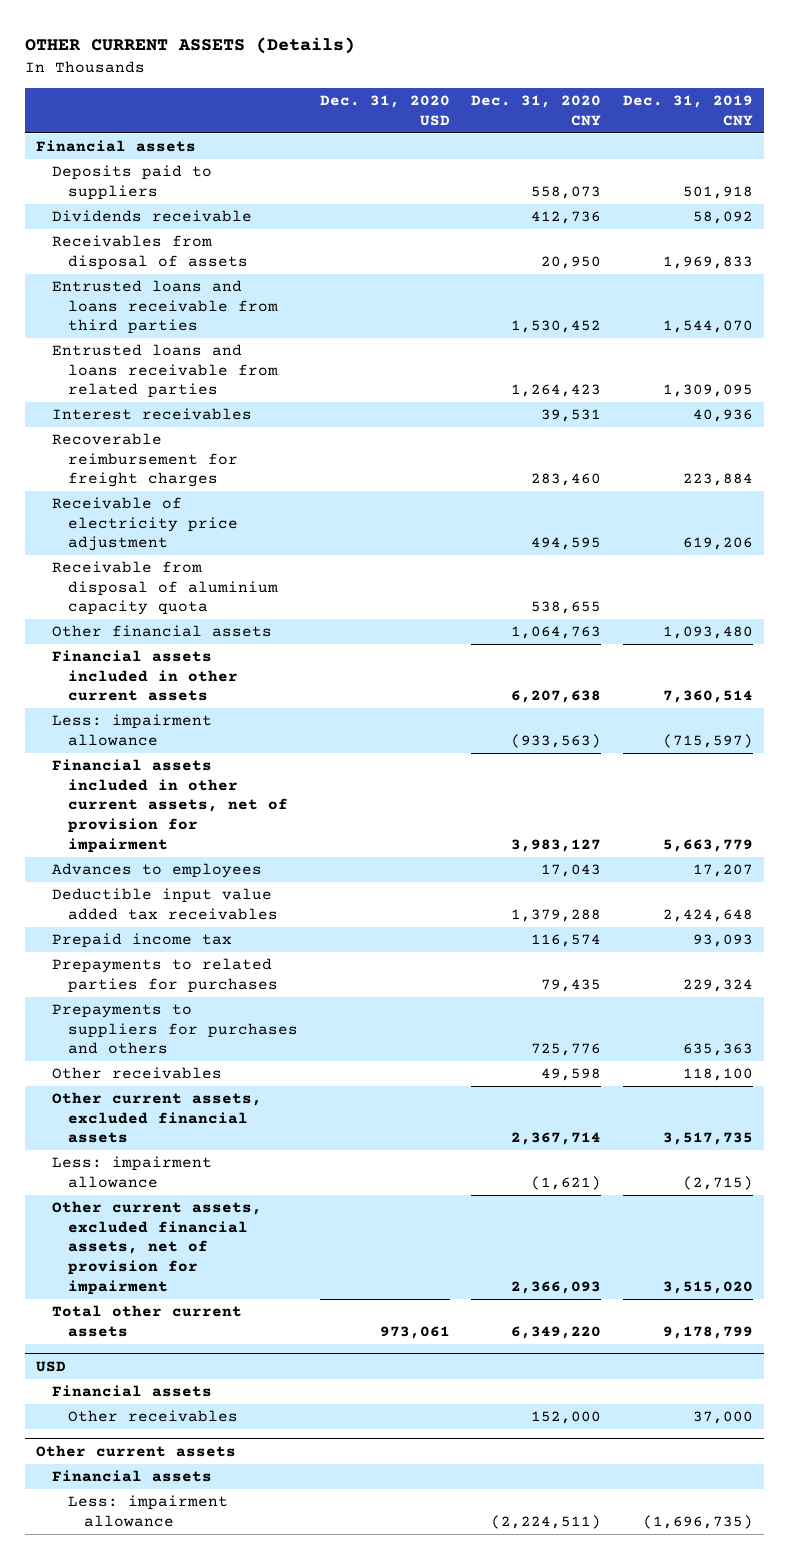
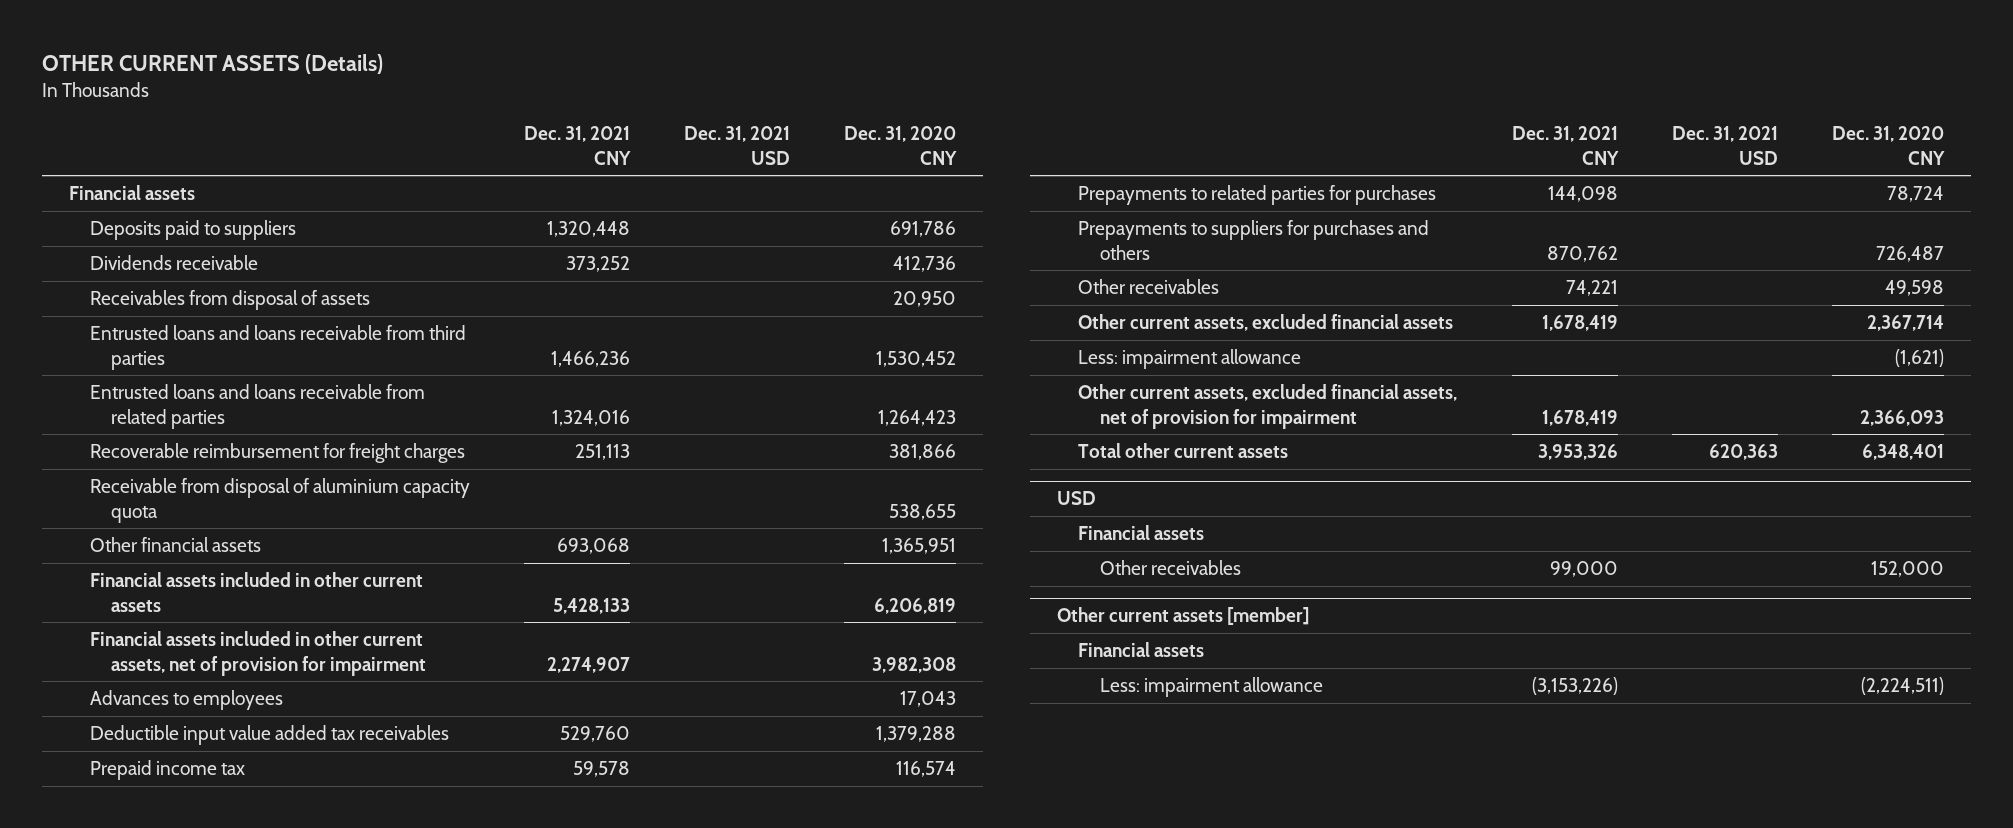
- | Dec. 31, 2020 USD | Dec. 31, 2020 CNY | Dec. 31, 2019 CNY
+ | Dec. 31, 2021 CNY | Dec. 31, 2021 USD | Dec. 31, 2020 CNY
- Deposits paid to suppliers | | 558,073 | 501,918
+ Deposits paid to suppliers | 1,320,448 | | 691,786
- Interest receivables | | 39,531 | 40,936
- Recoverable reimbursement for freight charges | | 283,460 | 223,884
- Receivable of electricity price adjustment | | 494,595 | 619,206
+ Recoverable reimbursement for freight charges | 251,113 | | 381,866
- Other financial assets | | 1,064,763 | 1,093,480
- Financial assets included in other current assets | | 6,207,638 | 7,360,514
- Less: impairment allowance | | (933,563) | (715,597)
- Financial assets included in other current assets, net of provision for impairment | | 3,983,127 | 5,663,779
+ Other financial assets | 693,068 | | 1,365,951
+ Financial assets included in other current assets | 5,428,133 | | 6,206,819
+ Financial assets included in other current assets, net of provision for impairment | 2,274,907 | | 3,982,308
- Prepayments to related parties for purchases | | 79,435 | 229,324
- Prepayments to suppliers for purchases and others | | 725,776 | 635,363
+ Prepayments to related parties for purchases | 144,098 | | 78,724
+ Prepayments to suppliers for purchases and others | 870,762 | | 726,487
- Total other current assets | 973,061 | 6,349,220 | 9,178,799
+ Total other current assets | 3,953,326 | 620,363 | 6,348,401
- Other current assets
+ Other current assets [member]

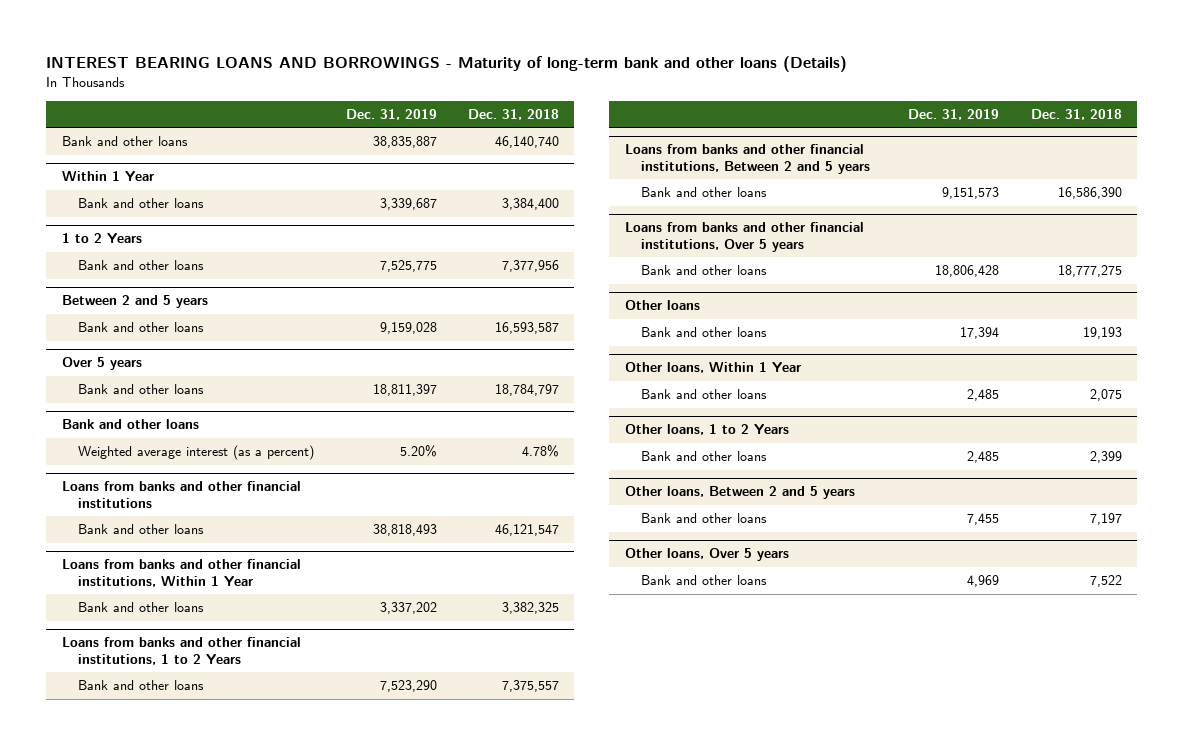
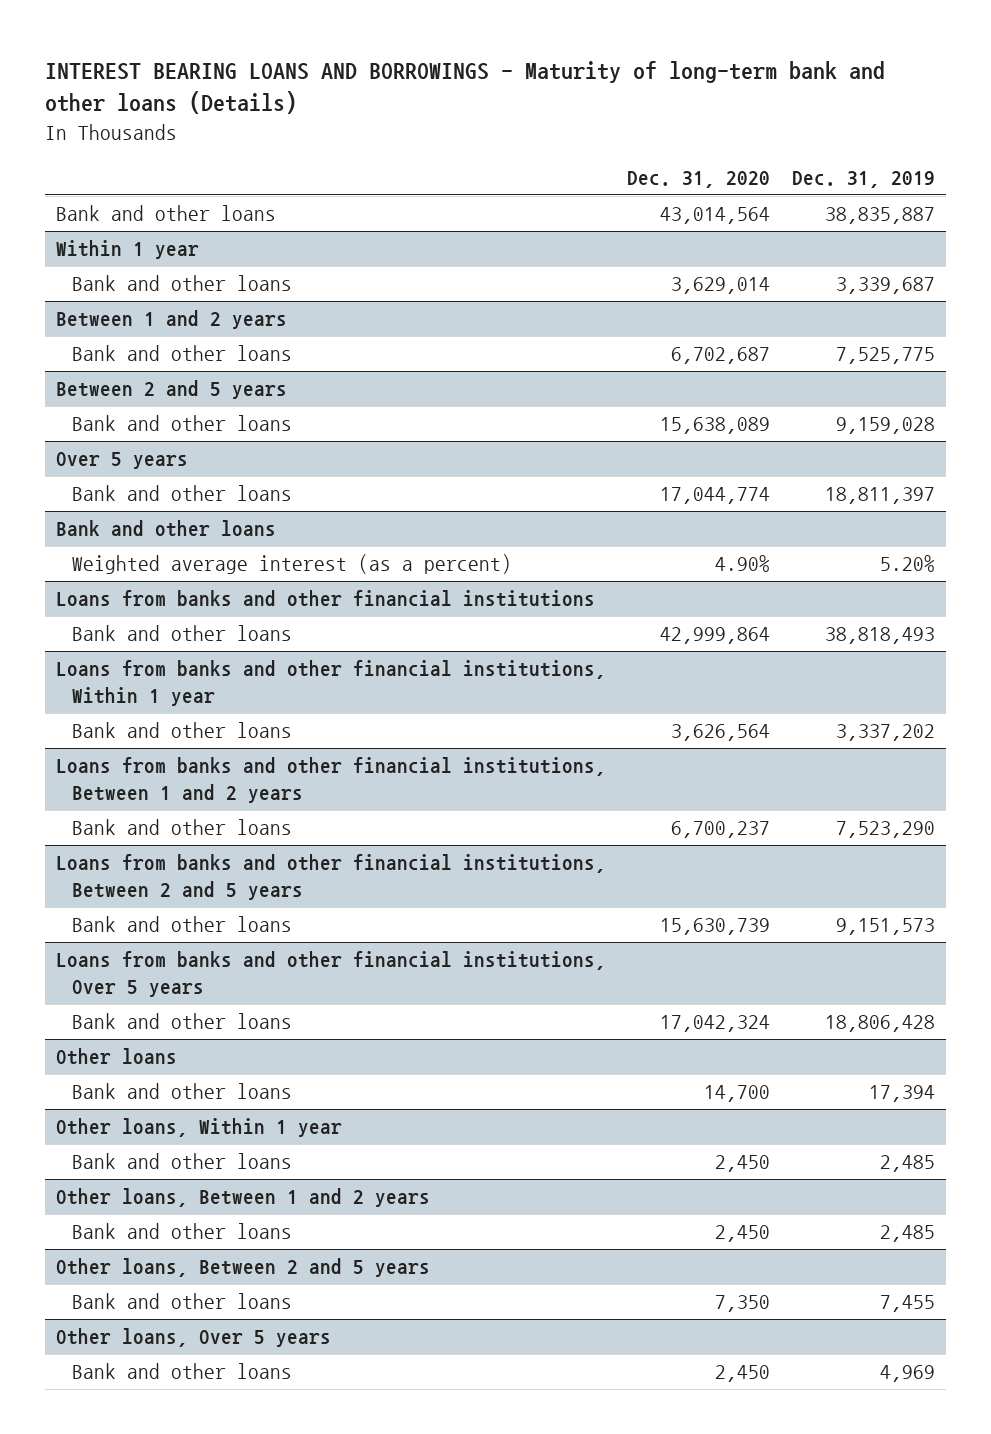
- | Dec. 31, 2019 | Dec. 31, 2018
+ | Dec. 31, 2020 | Dec. 31, 2019
- Within 1 Year
+ Within 1 year
- 1 to 2 Years
+ Between 1 and 2 years
- Loans from banks and other financial institutions, Within 1 Year
+ Loans from banks and other financial institutions, Within 1 year
- Loans from banks and other financial institutions, 1 to 2 Years
+ Loans from banks and other financial institutions, Between 1 and 2 years
- Other loans, Within 1 Year
+ Other loans, Within 1 year
- Other loans, 1 to 2 Years
+ Other loans, Between 1 and 2 years

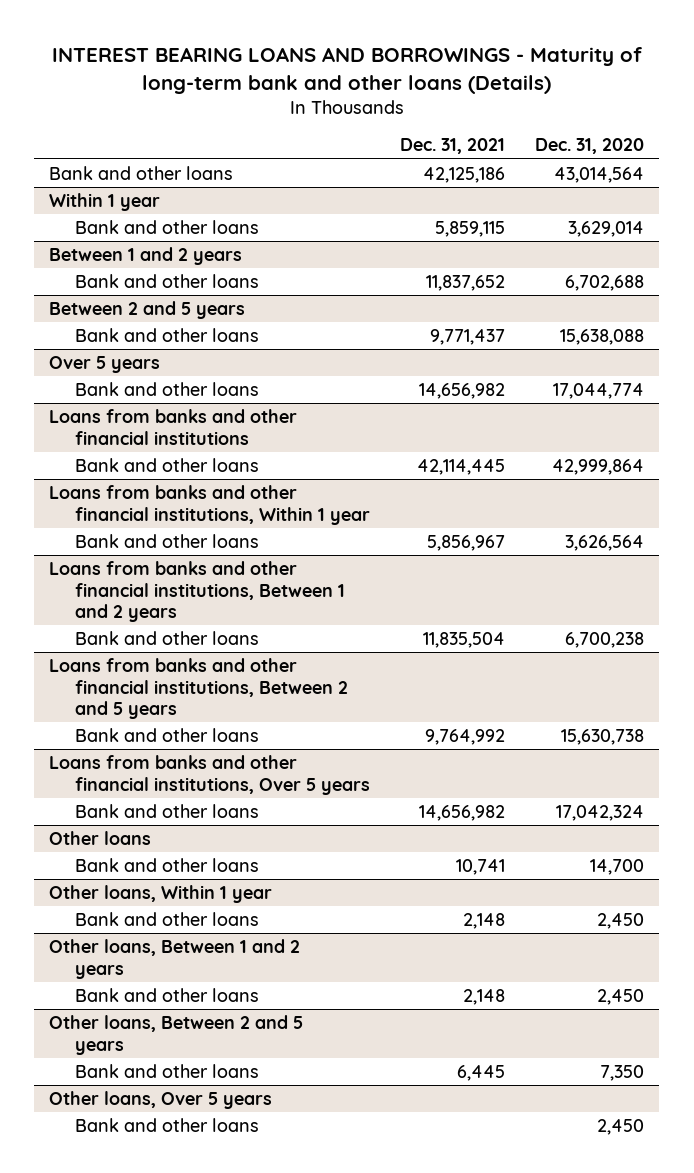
- | Dec. 31, 2020 | Dec. 31, 2019
+ | Dec. 31, 2021 | Dec. 31, 2020
@ Between 1 and 2 years
- Bank and other loans | 6,702,687 | 7,525,775
+ Bank and other loans | 11,837,652 | 6,702,688
@ Between 2 and 5 years
- Bank and other loans | 15,638,089 | 9,159,028
+ Bank and other loans | 9,771,437 | 15,638,088
- Bank and other loans
- Weighted average interest (as a percent) | 4.90% | 5.20%
@ Loans from banks and other financial institutions, Between 1 and 2 years
- Bank and other loans | 6,700,237 | 7,523,290
+ Bank and other loans | 11,835,504 | 6,700,238
@ Loans from banks and other financial institutions, Between 2 and 5 years
- Bank and other loans | 15,630,739 | 9,151,573
+ Bank and other loans | 9,764,992 | 15,630,738

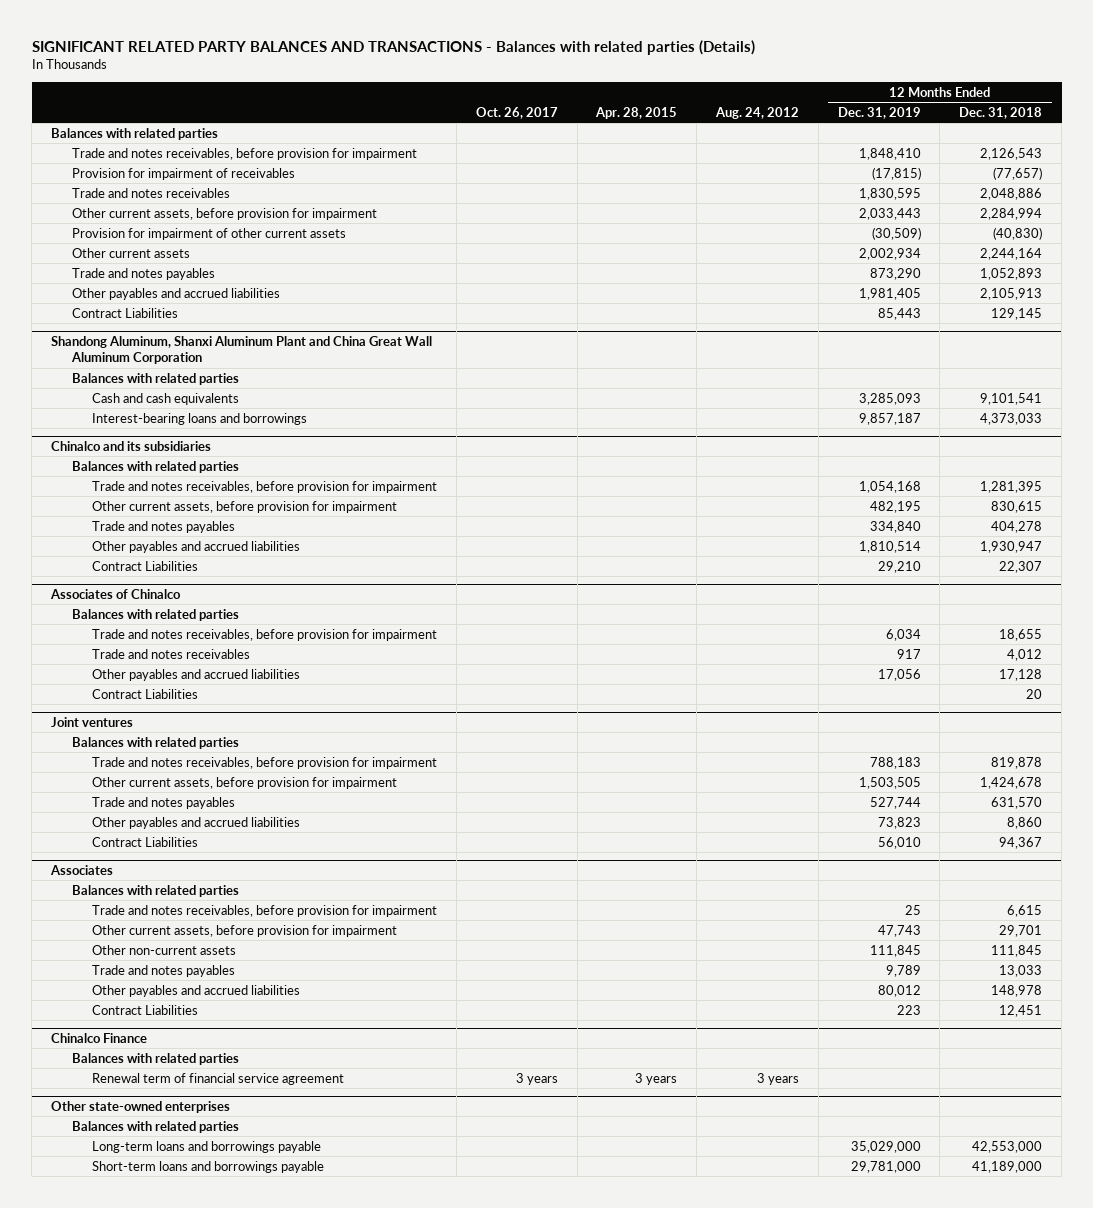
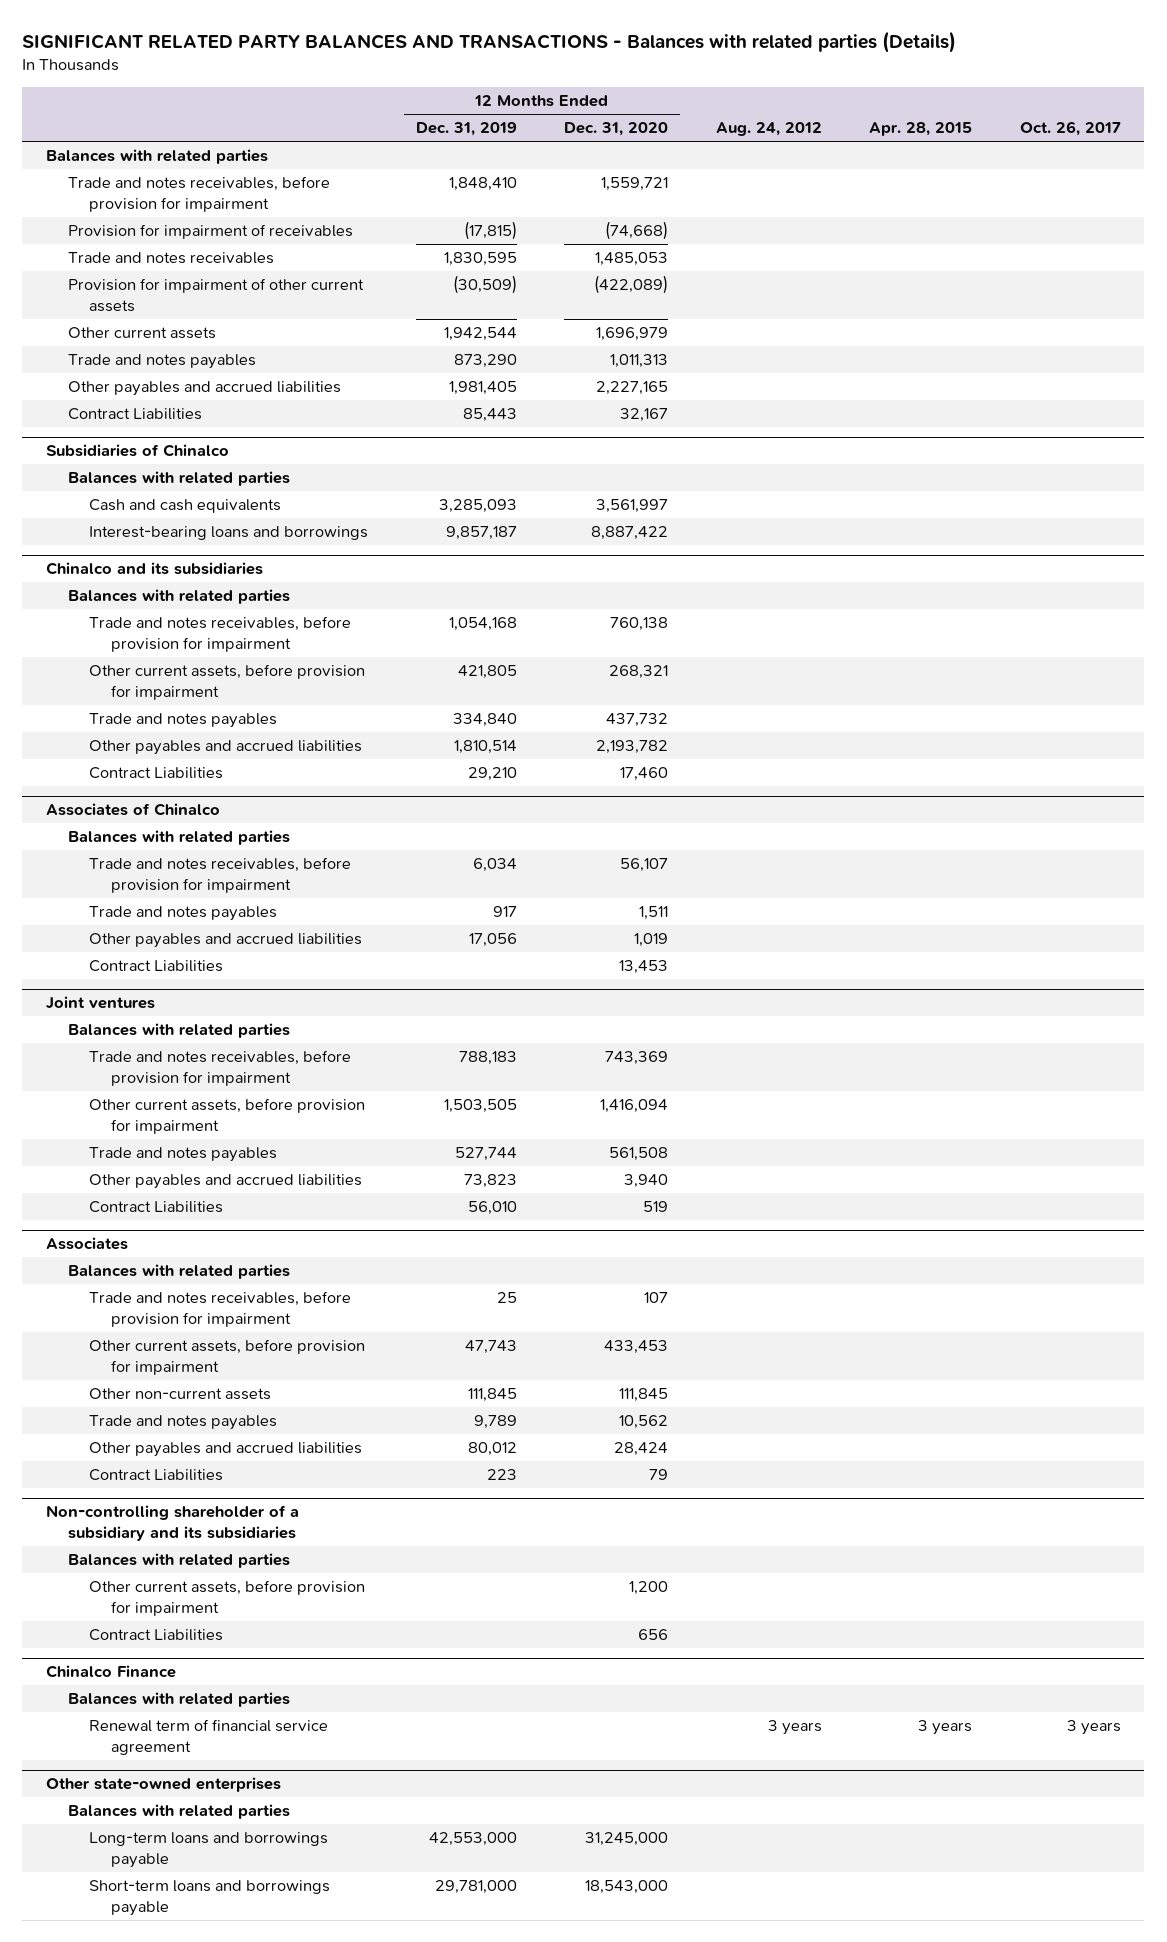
- | Oct. 26, 2017 | Apr. 28, 2015 | Aug. 24, 2012 | 12 Months Ended Dec. 31, 2019 | 12 Months Ended Dec. 31, 2018
+ | 12 Months Ended Dec. 31, 2019 | 12 Months Ended Dec. 31, 2020 | Aug. 24, 2012 | Apr. 28, 2015 | Oct. 26, 2017
- Other current assets, before provision for impairment | | | | 2,033,443 | 2,284,994
- Other current assets | | | | 2,002,934 | 2,244,164
+ Other current assets | 1,942,544 | 1,696,979 | | |
- Shandong Aluminum, Shanxi Aluminum Plant and China Great Wall Aluminum Corporation
+ Subsidiaries of Chinalco
@ Chinalco and its subsidiaries
- Other current assets, before provision for impairment | | | | 482,195 | 830,615
+ Other current assets, before provision for impairment | 421,805 | 268,321 | | |
@ Associates of Chinalco
- Trade and notes receivables | | | | 917 | 4,012
+ Trade and notes payables | 917 | 1,511 | | |
+ Non-controlling shareholder of a subsidiary and its subsidiaries
+ Balances with related parties
+ Other current assets, before provision for impairment | | 1,200 | | |
+ Contract Liabilities | | 656 | | |
@ Other state-owned enterprises
- Long-term loans and borrowings payable | | | | 35,029,000 | 42,553,000
+ Long-term loans and borrowings payable | 42,553,000 | 31,245,000 | | |

